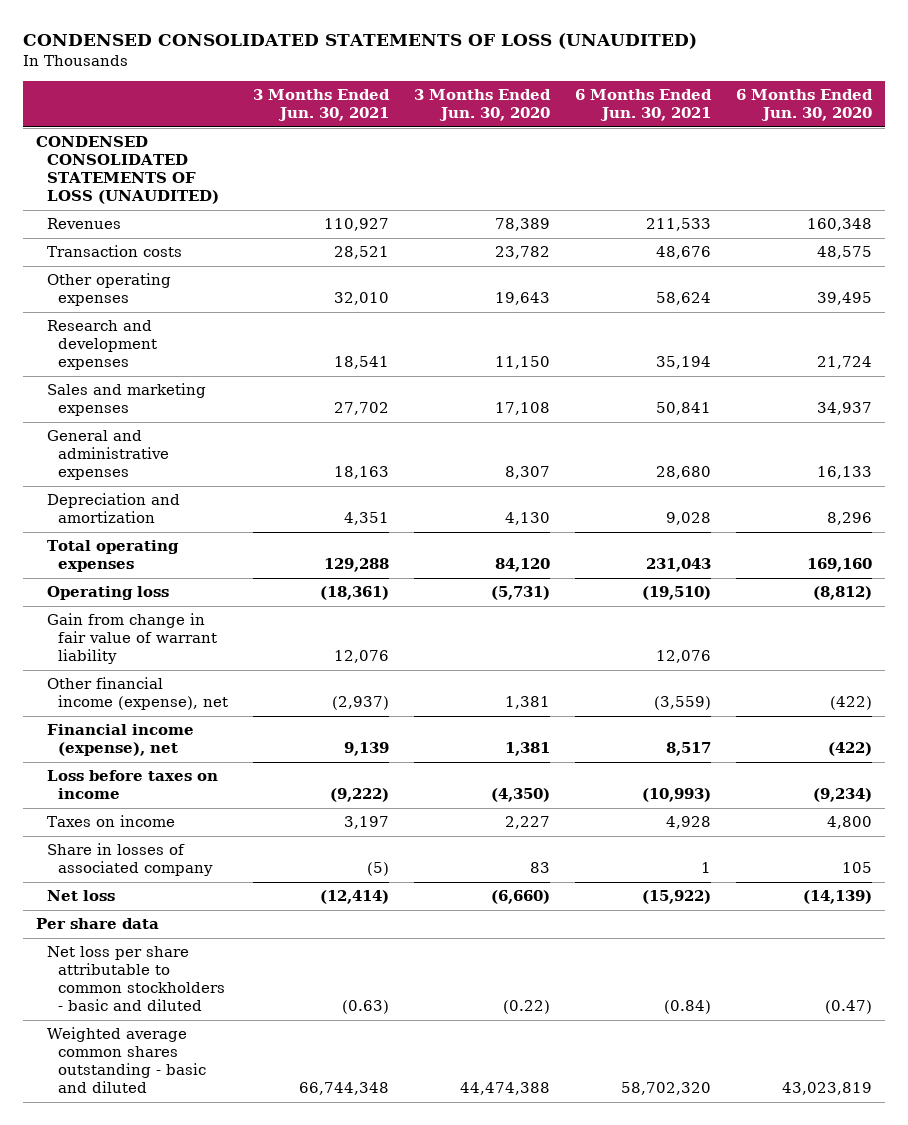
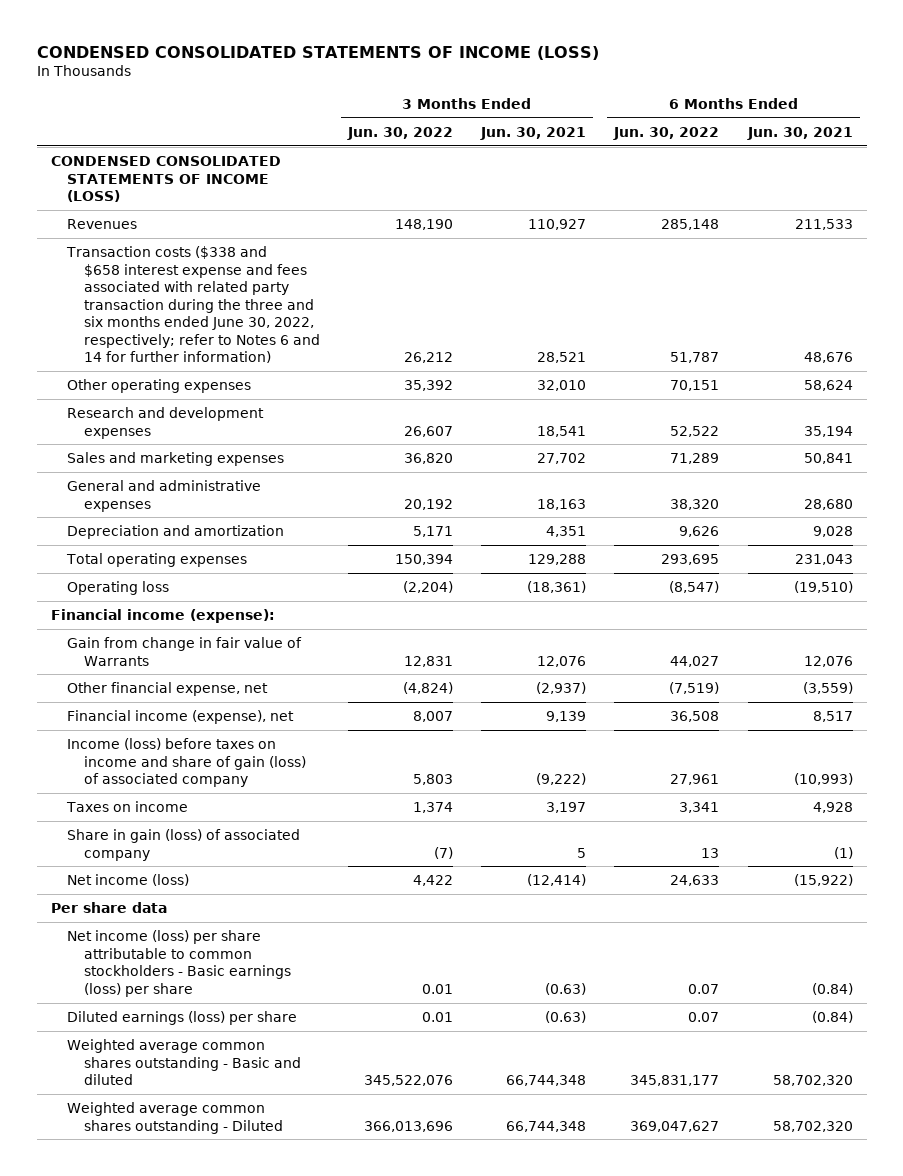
- CONDENSED CONSOLIDATED STATEMENTS OF LOSS (UNAUDITED)
+ CONDENSED CONSOLIDATED STATEMENTS OF INCOME (LOSS)
- | 3 Months Ended Jun. 30, 2021 | 3 Months Ended Jun. 30, 2020 | 6 Months Ended Jun. 30, 2021 | 6 Months Ended Jun. 30, 2020
+ | 3 Months Ended Jun. 30, 2022 | 3 Months Ended Jun. 30, 2021 | 6 Months Ended Jun. 30, 2022 | 6 Months Ended Jun. 30, 2021
- CONDENSED CONSOLIDATED STATEMENTS OF LOSS (UNAUDITED)
+ CONDENSED CONSOLIDATED STATEMENTS OF INCOME (LOSS)
- Transaction costs | 28,521 | 23,782 | 48,676 | 48,575
+ Transaction costs ($338 and $658 interest expense and fees associated with related party transaction during the three and six months ended June 30, 2022, respectively; refer to Notes 6 and 14 for further information) | 26,212 | 28,521 | 51,787 | 48,676
- Gain from change in fair value of warrant liability | 12,076 | | 12,076 |
- Other financial income (expense), net | (2,937) | 1,381 | (3,559) | (422)
+ Financial income (expense):
+ Gain from change in fair value of Warrants | 12,831 | 12,076 | 44,027 | 12,076
+ Other financial expense, net | (4,824) | (2,937) | (7,519) | (3,559)
- Loss before taxes on income | (9,222) | (4,350) | (10,993) | (9,234)
+ Income (loss) before taxes on income and share of gain (loss) of associated company | 5,803 | (9,222) | 27,961 | (10,993)
- Share in losses of associated company | (5) | 83 | 1 | 105
- Net loss | (12,414) | (6,660) | (15,922) | (14,139)
+ Share in gain (loss) of associated company | (7) | 5 | 13 | (1)
+ Net income (loss) | 4,422 | (12,414) | 24,633 | (15,922)
- Net loss per share attributable to common stockholders - basic and diluted | (0.63) | (0.22) | (0.84) | (0.47)
- Weighted average common shares outstanding - basic and diluted | 66,744,348 | 44,474,388 | 58,702,320 | 43,023,819
+ Net income (loss) per share attributable to common stockholders - Basic earnings (loss) per share | 0.01 | (0.63) | 0.07 | (0.84)
+ Diluted earnings (loss) per share | 0.01 | (0.63) | 0.07 | (0.84)
+ Weighted average common shares outstanding - Basic and diluted | 345,522,076 | 66,744,348 | 345,831,177 | 58,702,320
+ Weighted average common shares outstanding - Diluted | 366,013,696 | 66,744,348 | 369,047,627 | 58,702,320

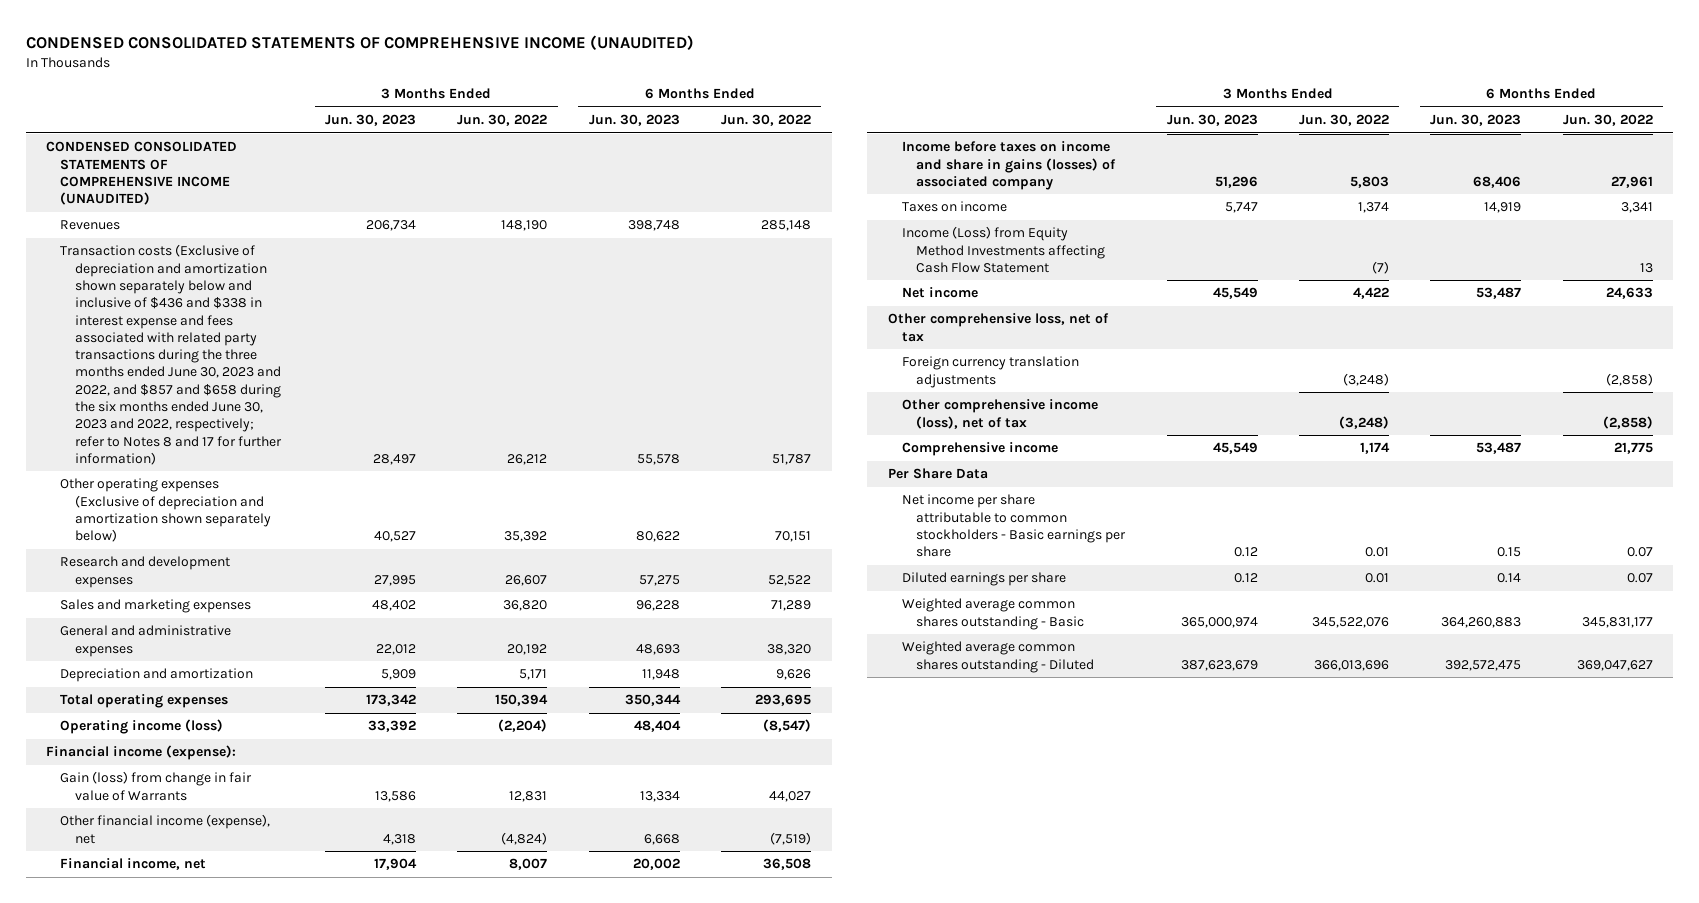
- CONDENSED CONSOLIDATED STATEMENTS OF INCOME (LOSS)
+ CONDENSED CONSOLIDATED STATEMENTS OF COMPREHENSIVE INCOME (UNAUDITED)
- | 3 Months Ended Jun. 30, 2022 | 3 Months Ended Jun. 30, 2021 | 6 Months Ended Jun. 30, 2022 | 6 Months Ended Jun. 30, 2021
+ | 3 Months Ended Jun. 30, 2023 | 3 Months Ended Jun. 30, 2022 | 6 Months Ended Jun. 30, 2023 | 6 Months Ended Jun. 30, 2022
- CONDENSED CONSOLIDATED STATEMENTS OF INCOME (LOSS)
+ CONDENSED CONSOLIDATED STATEMENTS OF COMPREHENSIVE INCOME (UNAUDITED)
- Transaction costs ($338 and $658 interest expense and fees associated with related party transaction during the three and six months ended June 30, 2022, respectively; refer to Notes 6 and 14 for further information) | 26,212 | 28,521 | 51,787 | 48,676
- Other operating expenses | 35,392 | 32,010 | 70,151 | 58,624
+ Transaction costs (Exclusive of depreciation and amortization shown separately below and inclusive of $436 and $338 in interest expense and fees associated with related party transactions during the three months ended June 30, 2023 and 2022, and $857 and $658 during the six months ended June 30, 2023 and 2022, respectively; refer to Notes 8 and 17 for further information) | 28,497 | 26,212 | 55,578 | 51,787
+ Other operating expenses (Exclusive of depreciation and amortization shown separately below) | 40,527 | 35,392 | 80,622 | 70,151
- Operating loss | (2,204) | (18,361) | (8,547) | (19,510)
+ Operating income (loss) | 33,392 | (2,204) | 48,404 | (8,547)
- Gain from change in fair value of Warrants | 12,831 | 12,076 | 44,027 | 12,076
- Other financial expense, net | (4,824) | (2,937) | (7,519) | (3,559)
- Financial income (expense), net | 8,007 | 9,139 | 36,508 | 8,517
- Income (loss) before taxes on income and share of gain (loss) of associated company | 5,803 | (9,222) | 27,961 | (10,993)
+ Gain (loss) from change in fair value of Warrants | 13,586 | 12,831 | 13,334 | 44,027
+ Other financial income (expense), net | 4,318 | (4,824) | 6,668 | (7,519)
+ Financial income, net | 17,904 | 8,007 | 20,002 | 36,508
+ Income before taxes on income and share in gains (losses) of associated company | 51,296 | 5,803 | 68,406 | 27,961
- Share in gain (loss) of associated company | (7) | 5 | 13 | (1)
- Net income (loss) | 4,422 | (12,414) | 24,633 | (15,922)
- Per share data
- Net income (loss) per share attributable to common stockholders - Basic earnings (loss) per share | 0.01 | (0.63) | 0.07 | (0.84)
- Diluted earnings (loss) per share | 0.01 | (0.63) | 0.07 | (0.84)
- Weighted average common shares outstanding - Basic and diluted | 345,522,076 | 66,744,348 | 345,831,177 | 58,702,320
+ Income (Loss) from Equity Method Investments affecting Cash Flow Statement | | (7) | | 13
+ Net income | 45,549 | 4,422 | 53,487 | 24,633
+ Other comprehensive loss, net of tax
+ Foreign currency translation adjustments | | (3,248) | | (2,858)
+ Other comprehensive income (loss), net of tax | | (3,248) | | (2,858)
+ Comprehensive income | 45,549 | 1,174 | 53,487 | 21,775
+ Per Share Data
+ Net income per share attributable to common stockholders - Basic earnings per share | 0.12 | 0.01 | 0.15 | 0.07
+ Diluted earnings per share | 0.12 | 0.01 | 0.14 | 0.07
+ Weighted average common shares outstanding - Basic | 365,000,974 | 345,522,076 | 364,260,883 | 345,831,177

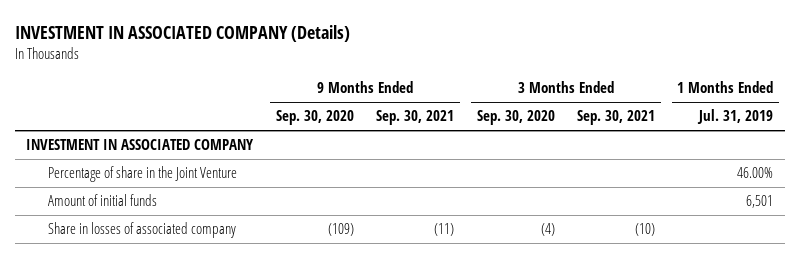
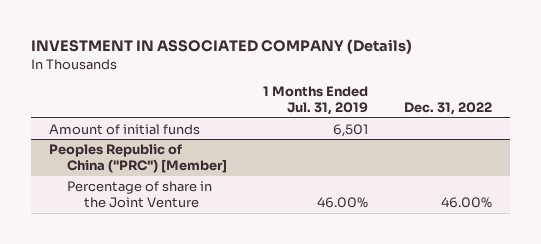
- | 9 Months Ended Sep. 30, 2020 | 9 Months Ended Sep. 30, 2021 | 3 Months Ended Sep. 30, 2020 | 3 Months Ended Sep. 30, 2021 | 1 Months Ended Jul. 31, 2019
+ | 1 Months Ended Jul. 31, 2019 | Dec. 31, 2022
- INVESTMENT IN ASSOCIATED COMPANY
- Percentage of share in the Joint Venture | | | | | 46.00%
- Share in losses of associated company | (109) | (11) | (4) | (10) |
+ Peoples Republic of China ("PRC") [Member]
+ Percentage of share in the Joint Venture | 46.00% | 46.00%

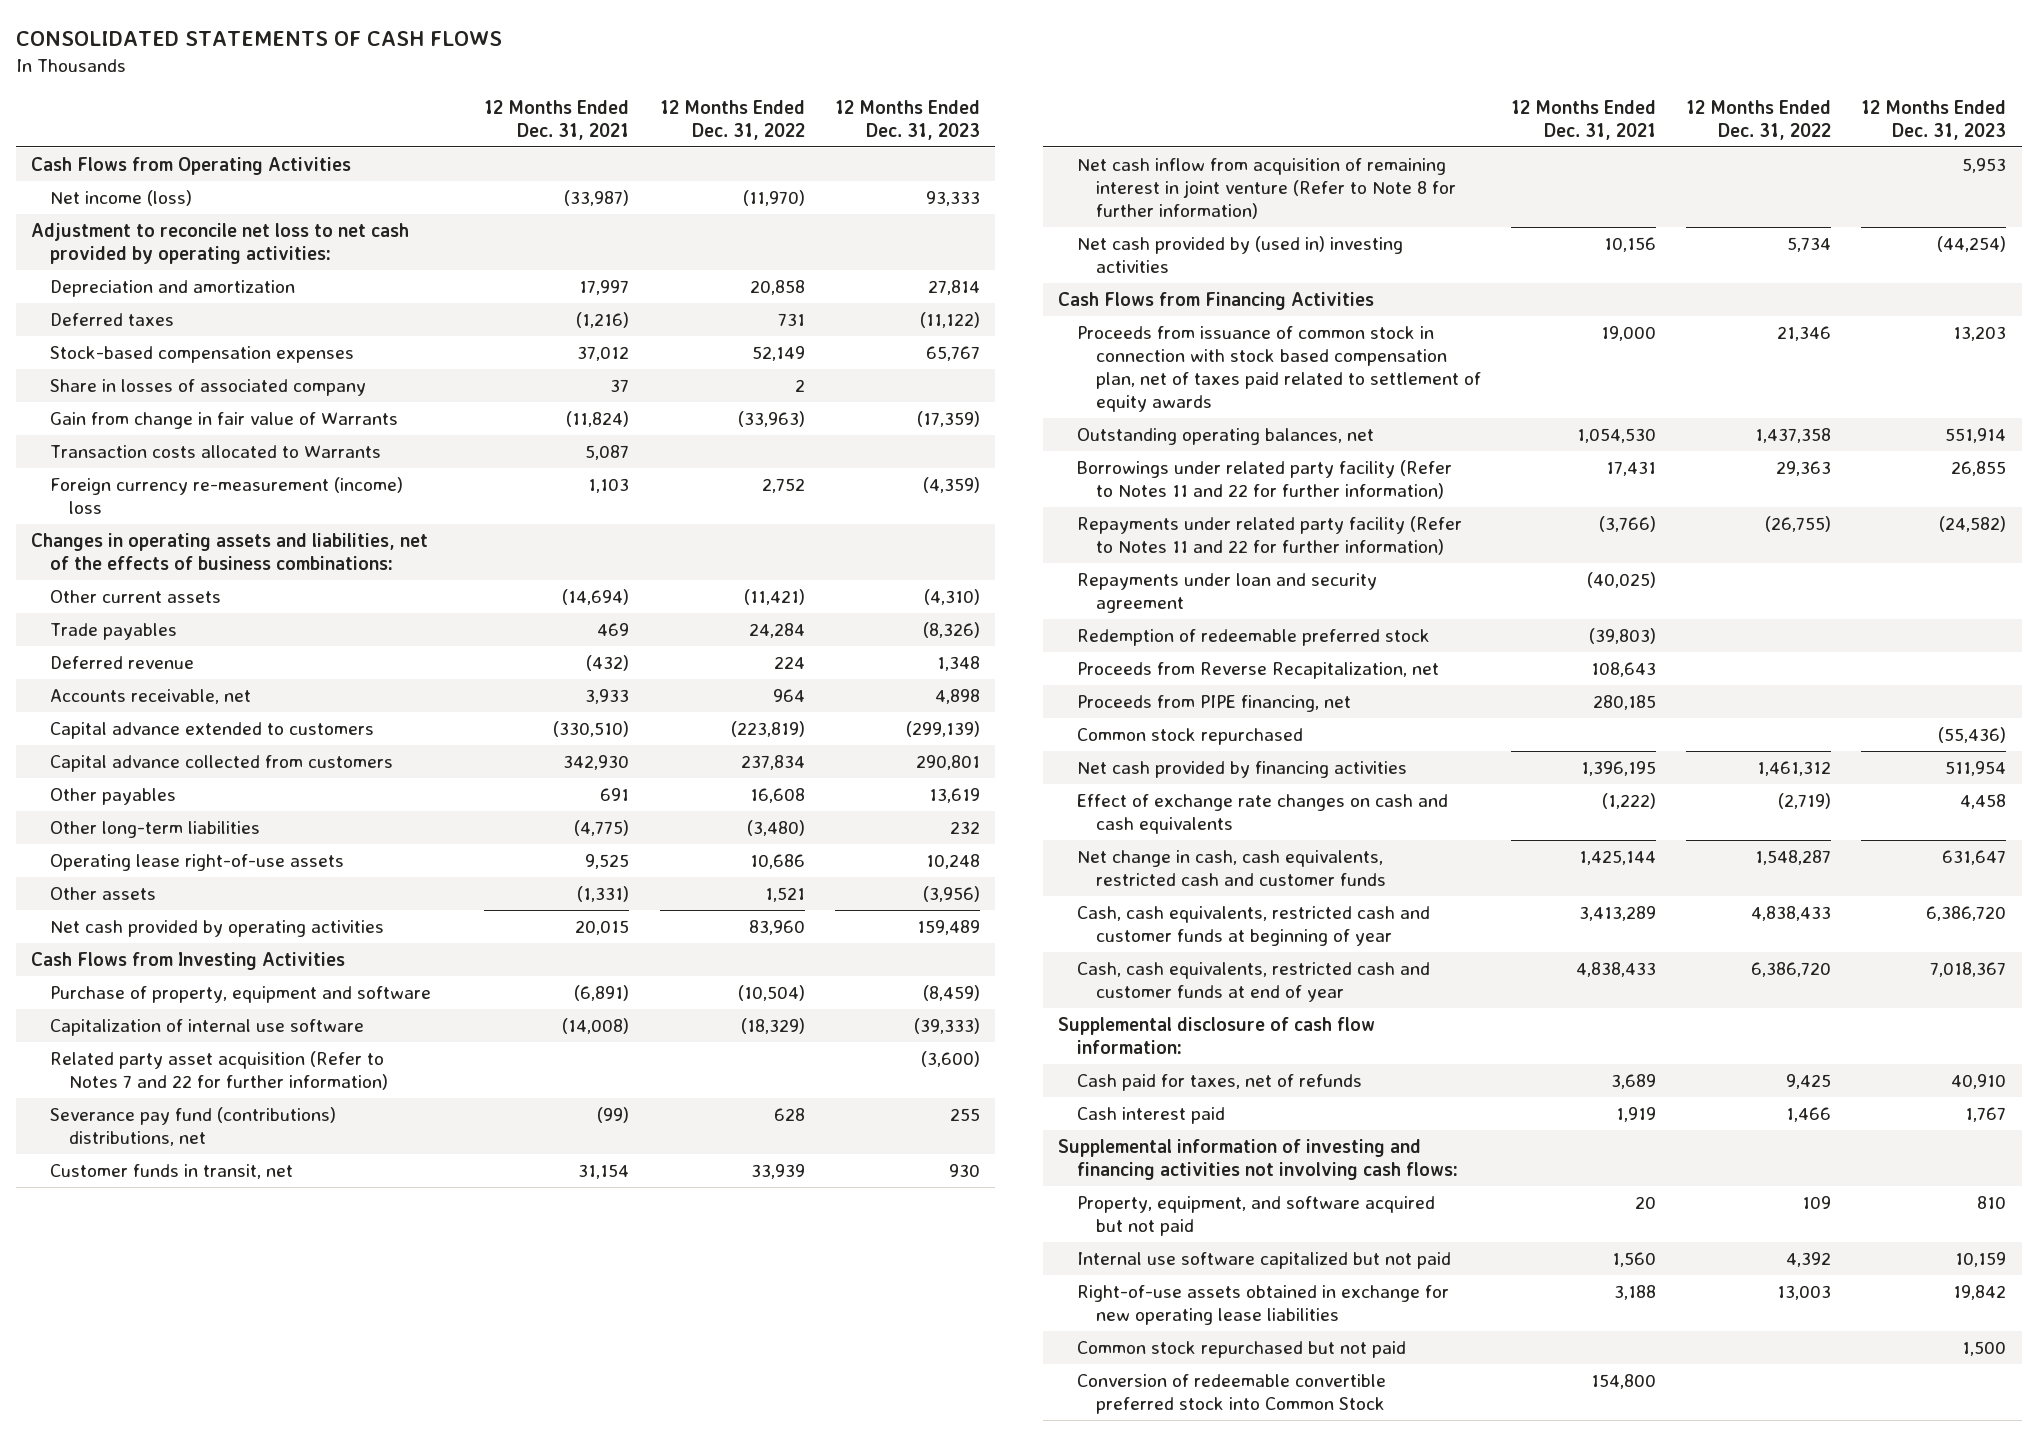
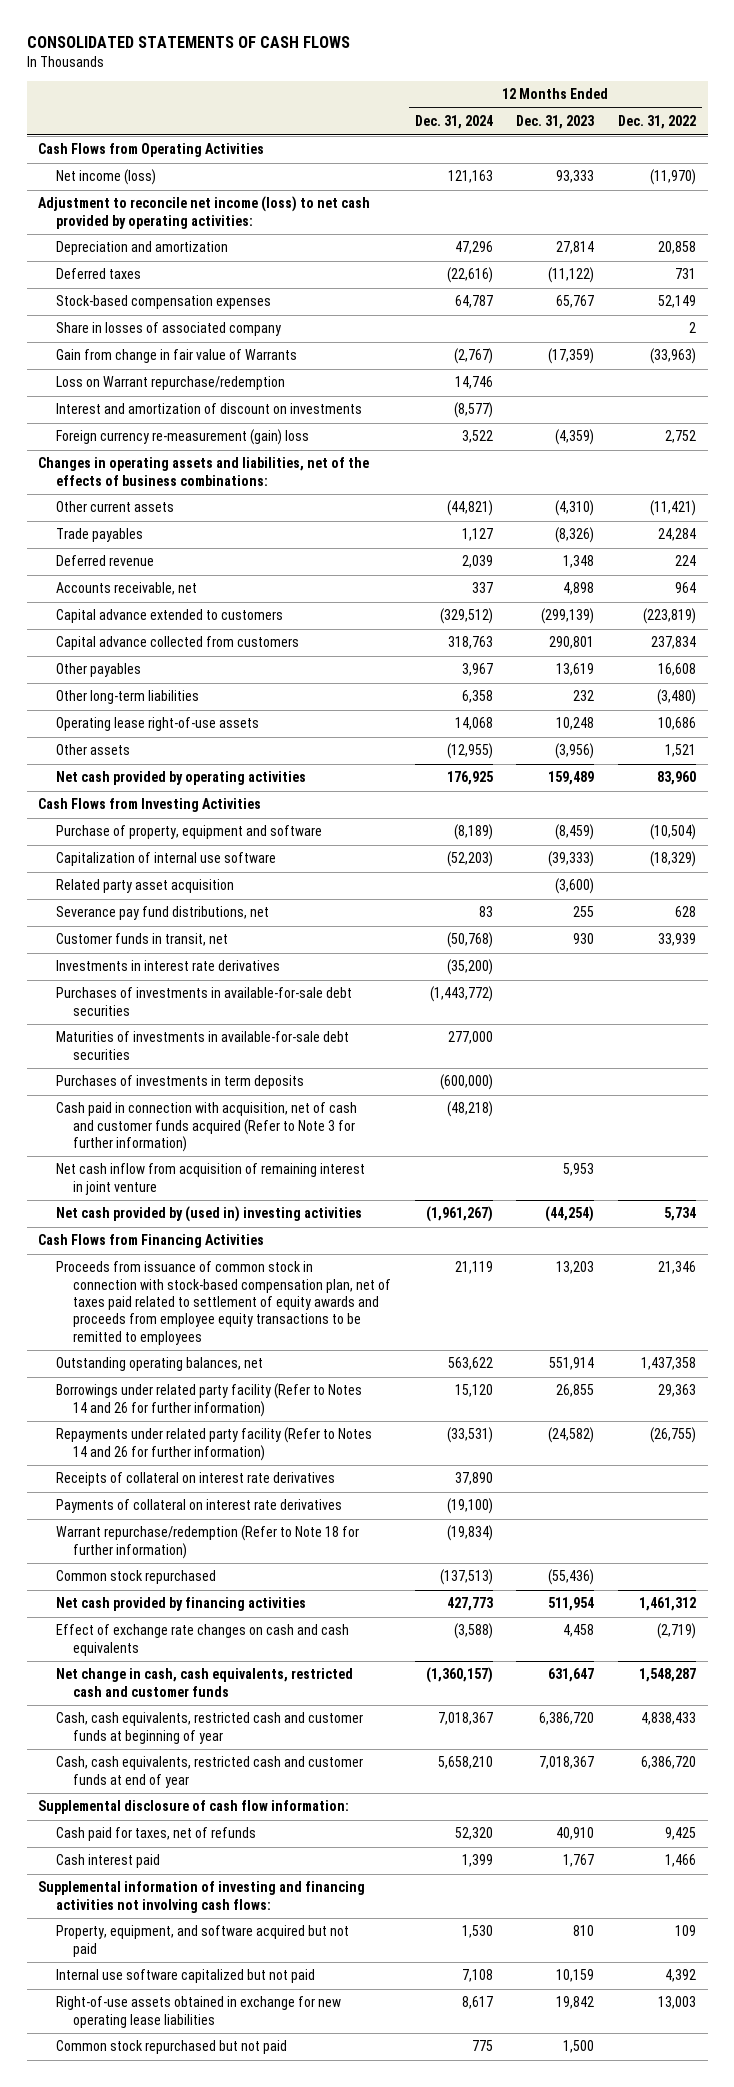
- | 12 Months Ended Dec. 31, 2021 | 12 Months Ended Dec. 31, 2022 | 12 Months Ended Dec. 31, 2023
+ | 12 Months Ended Dec. 31, 2024 | 12 Months Ended Dec. 31, 2023 | 12 Months Ended Dec. 31, 2022
- Adjustment to reconcile net loss to net cash provided by operating activities:
+ Adjustment to reconcile net income (loss) to net cash provided by operating activities:
- Transaction costs allocated to Warrants | 5,087 | |
- Foreign currency re-measurement (income) loss | 1,103 | 2,752 | (4,359)
+ Loss on Warrant repurchase/redemption | 14,746 | |
+ Interest and amortization of discount on investments | (8,577) | |
+ Foreign currency re-measurement (gain) loss | 3,522 | (4,359) | 2,752
- Related party asset acquisition (Refer to Notes 7 and 22 for further information) | | | (3,600)
- Severance pay fund (contributions) distributions, net | (99) | 628 | 255
+ Related party asset acquisition | | (3,600) |
+ Severance pay fund distributions, net | 83 | 255 | 628
- Net cash inflow from acquisition of remaining interest in joint venture (Refer to Note 8 for further information) | | | 5,953
+ Investments in interest rate derivatives | (35,200) | |
+ Purchases of investments in available-for-sale debt securities | (1,443,772) | |
+ Maturities of investments in available-for-sale debt securities | 277,000 | |
+ Purchases of investments in term deposits | (600,000) | |
+ Cash paid in connection with acquisition, net of cash and customer funds acquired (Refer to Note 3 for further information) | (48,218) | |
+ Net cash inflow from acquisition of remaining interest in joint venture | | 5,953 |
- Proceeds from issuance of common stock in connection with stock based compensation plan, net of taxes paid related to settlement of equity awards | 19,000 | 21,346 | 13,203
+ Proceeds from issuance of common stock in connection with stock-based compensation plan, net of taxes paid related to settlement of equity awards and proceeds from employee equity transactions to be remitted to employees | 21,119 | 13,203 | 21,346
- Borrowings under related party facility (Refer to Notes 11 and 22 for further information) | 17,431 | 29,363 | 26,855
- Repayments under related party facility (Refer to Notes 11 and 22 for further information) | (3,766) | (26,755) | (24,582)
- Repayments under loan and security agreement | (40,025) | |
- Redemption of redeemable preferred stock | (39,803) | |
- Proceeds from Reverse Recapitalization, net | 108,643 | |
- Proceeds from PIPE financing, net | 280,185 | |
+ Borrowings under related party facility (Refer to Notes 14 and 26 for further information) | 15,120 | 26,855 | 29,363
+ Repayments under related party facility (Refer to Notes 14 and 26 for further information) | (33,531) | (24,582) | (26,755)
+ Receipts of collateral on interest rate derivatives | 37,890 | |
+ Payments of collateral on interest rate derivatives | (19,100) | |
+ Warrant repurchase/redemption (Refer to Note 18 for further information) | (19,834) | |
- Conversion of redeemable convertible preferred stock into Common Stock | 154,800 | |

